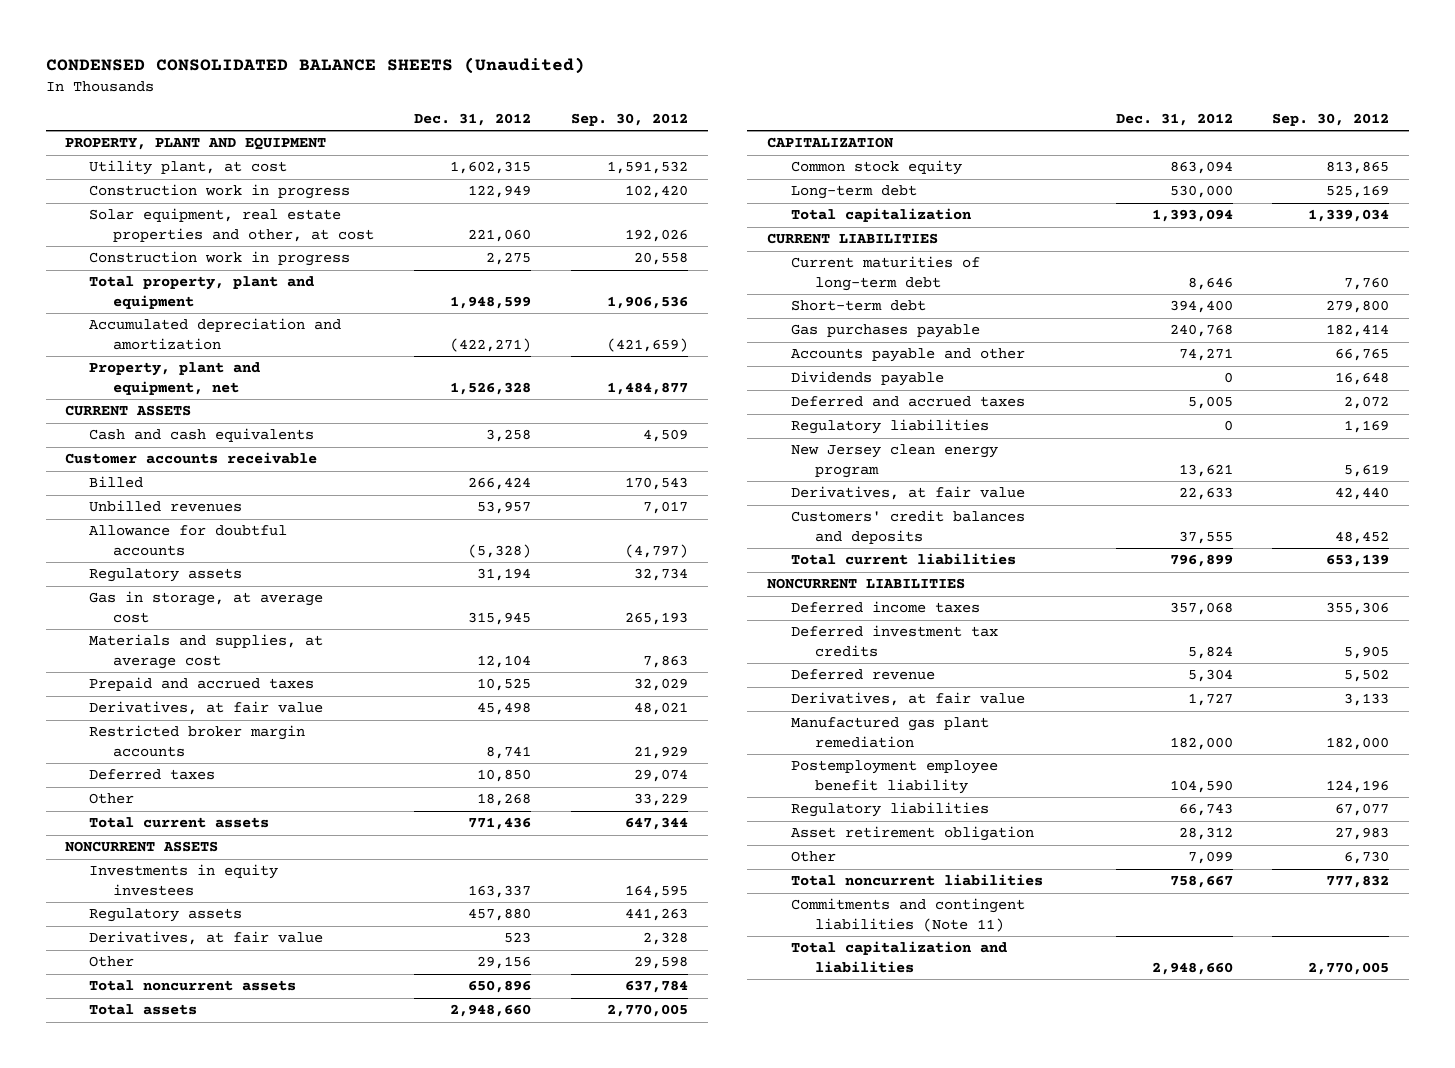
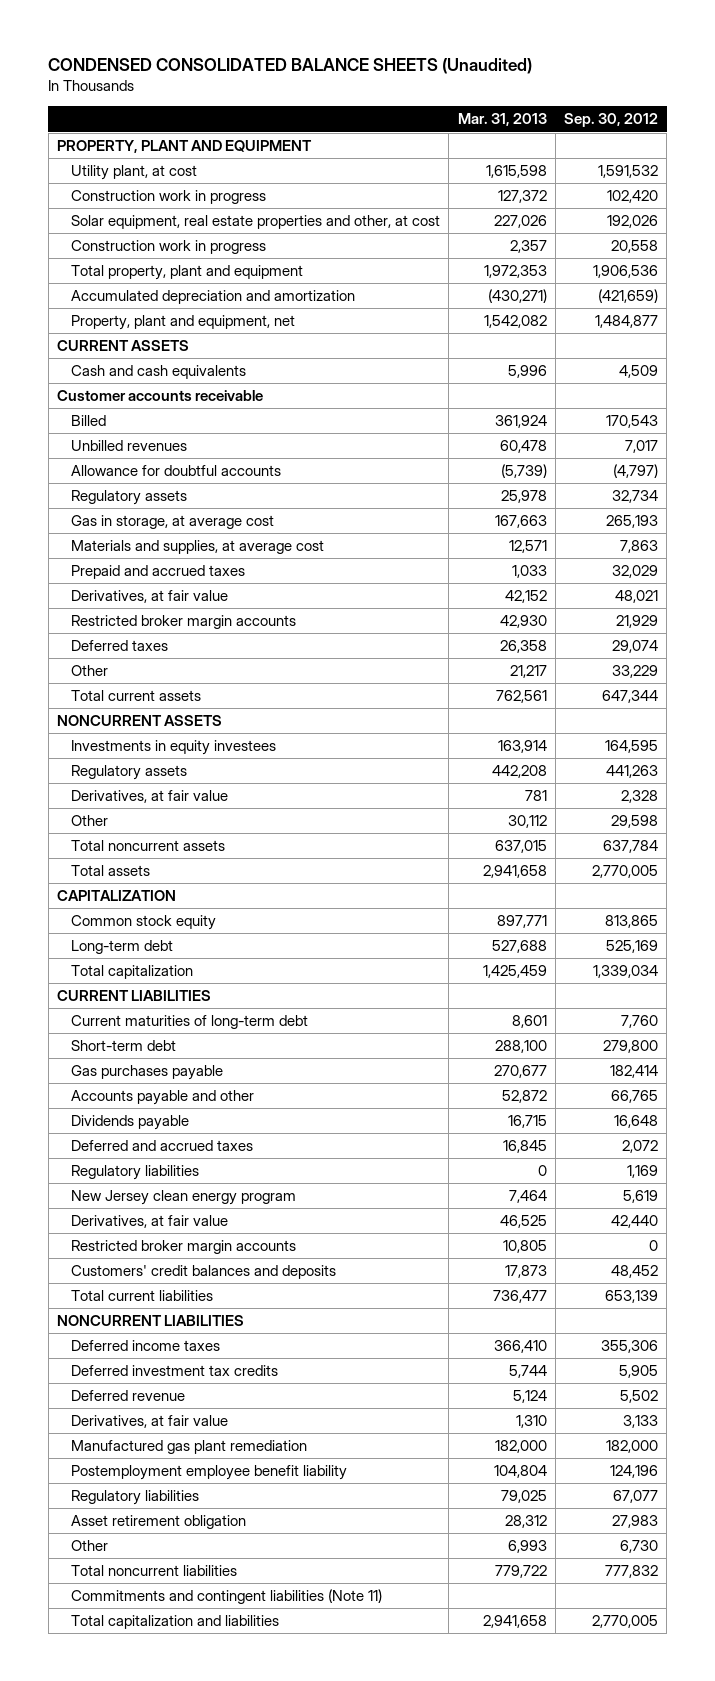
- | Dec. 31, 2012 | Sep. 30, 2012
+ | Mar. 31, 2013 | Sep. 30, 2012
+ Restricted broker margin accounts | 10,805 | 0

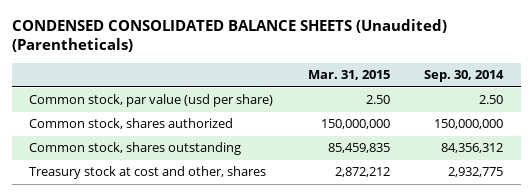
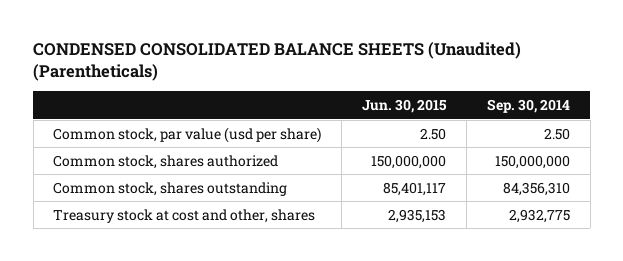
- | Mar. 31, 2015 | Sep. 30, 2014
+ | Jun. 30, 2015 | Sep. 30, 2014
- Common stock, shares outstanding | 85,459,835 | 84,356,312
+ Common stock, shares outstanding | 85,401,117 | 84,356,310

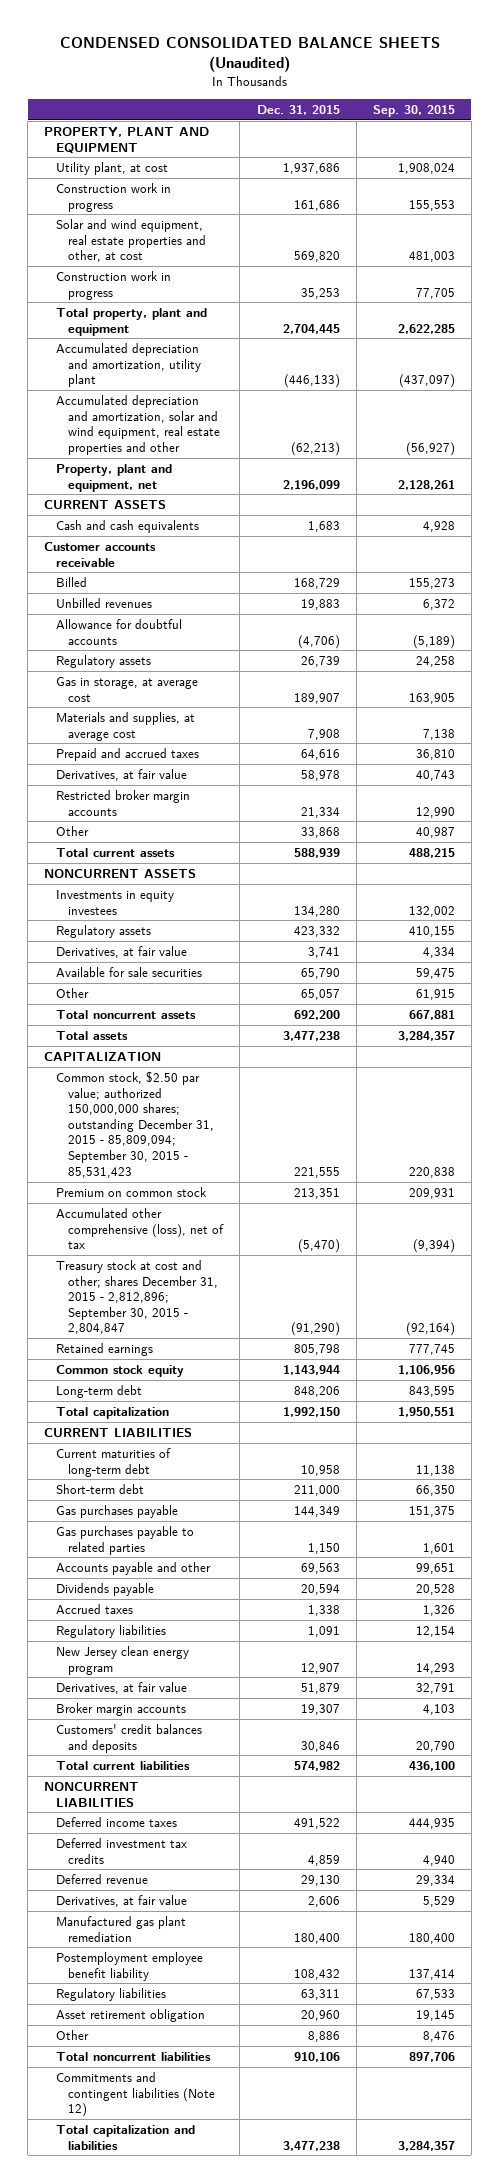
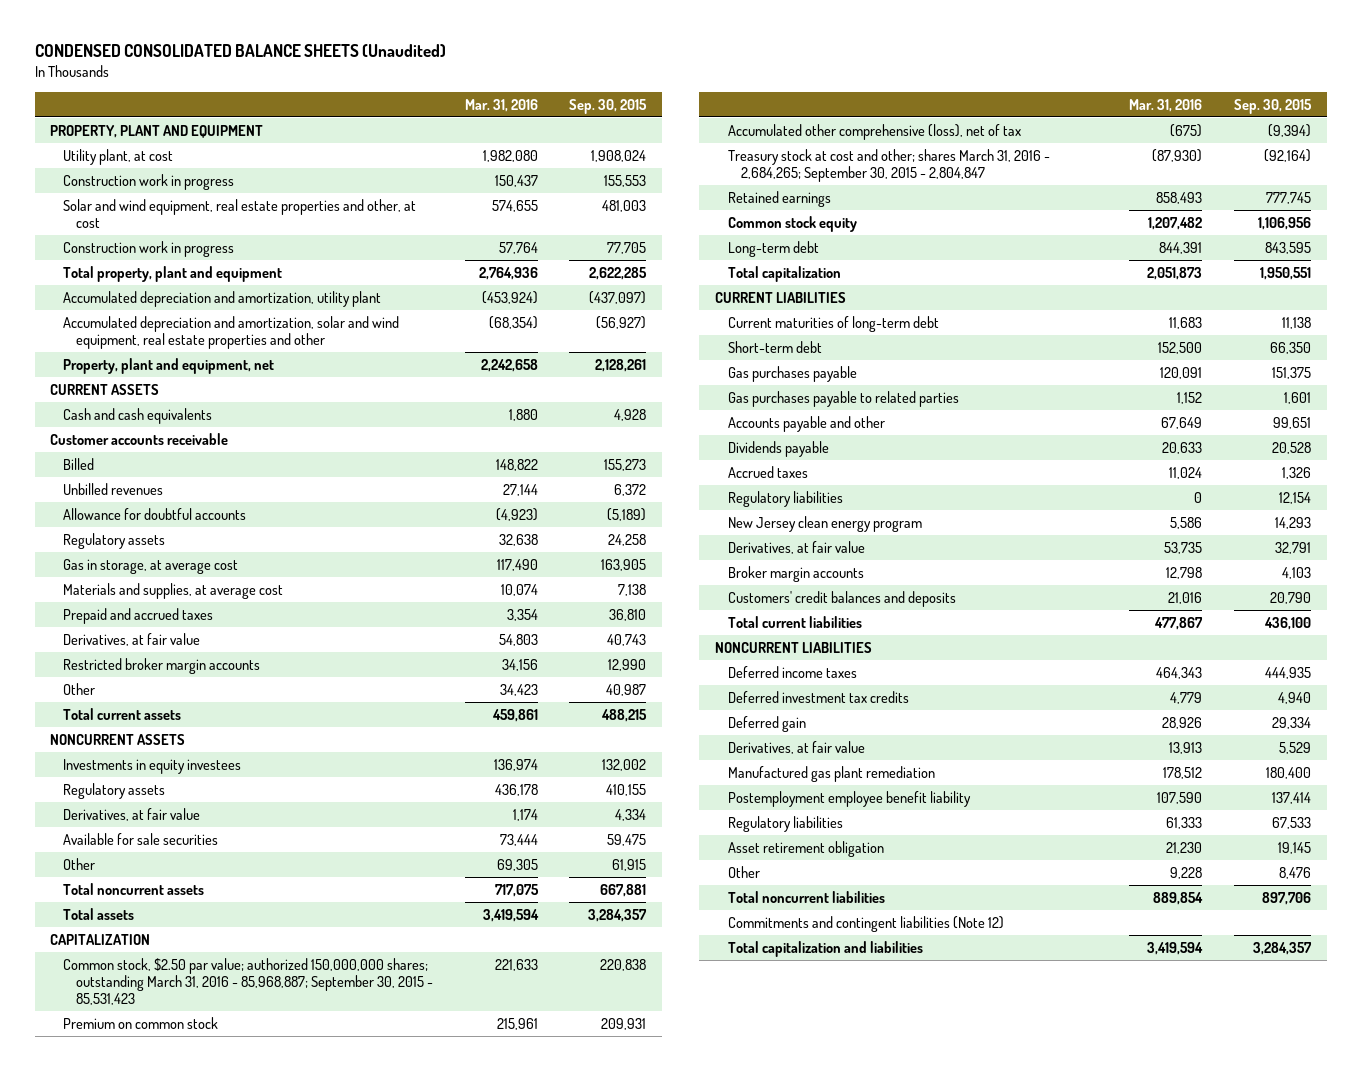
- | Dec. 31, 2015 | Sep. 30, 2015
+ | Mar. 31, 2016 | Sep. 30, 2015
- Common stock, $2.50 par value; authorized 150,000,000 shares; outstanding December 31, 2015 - 85,809,094; September 30, 2015 - 85,531,423 | 221,555 | 220,838
+ Common stock, $2.50 par value; authorized 150,000,000 shares; outstanding March 31, 2016 - 85,968,887; September 30, 2015 - 85,531,423 | 221,633 | 220,838
- Treasury stock at cost and other; shares December 31, 2015 - 2,812,896; September 30, 2015 - 2,804,847 | (91,290) | (92,164)
+ Treasury stock at cost and other; shares March 31, 2016 - 2,684,265; September 30, 2015 - 2,804,847 | (87,930) | (92,164)
- Deferred revenue | 29,130 | 29,334
+ Deferred gain | 28,926 | 29,334

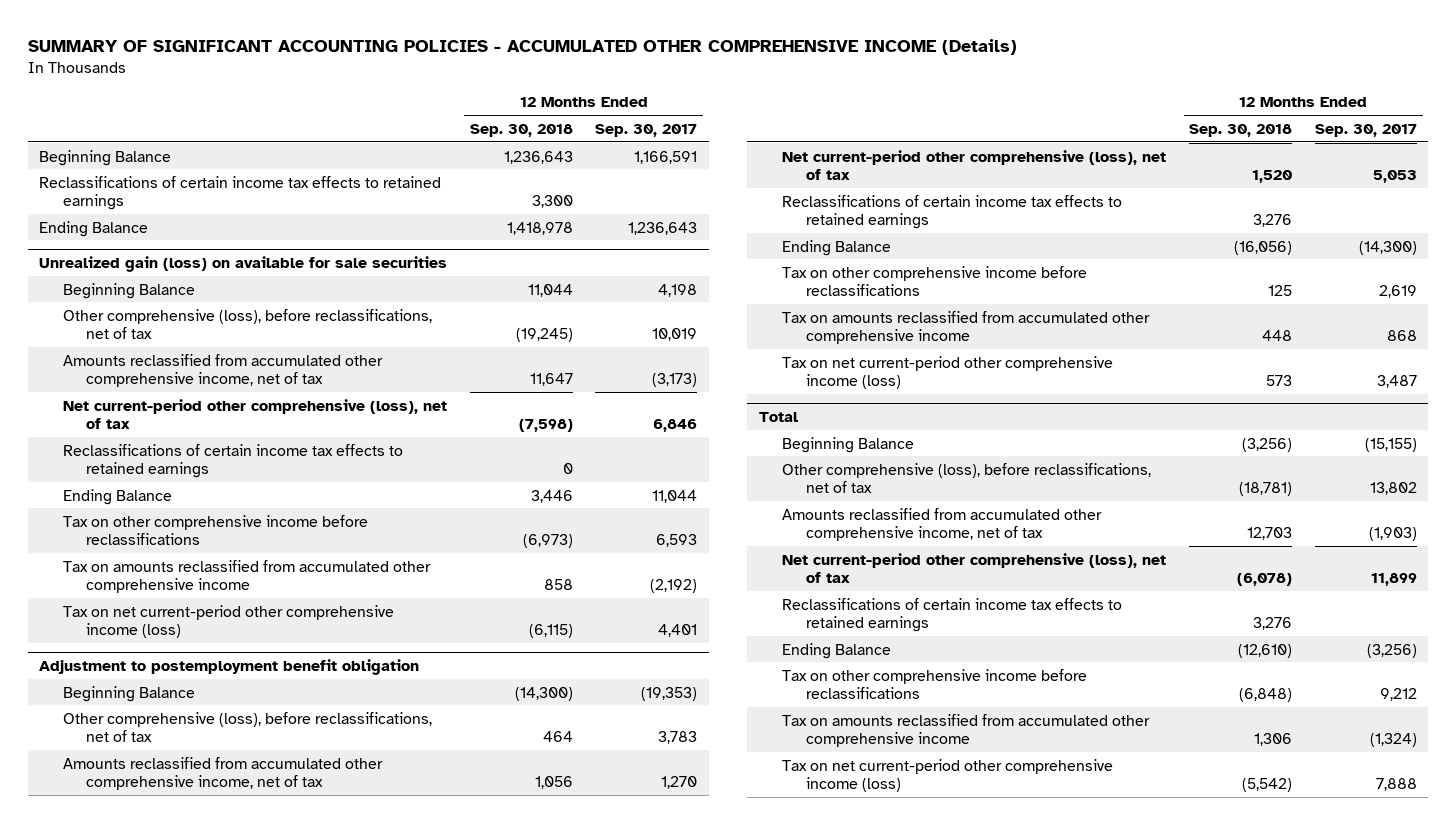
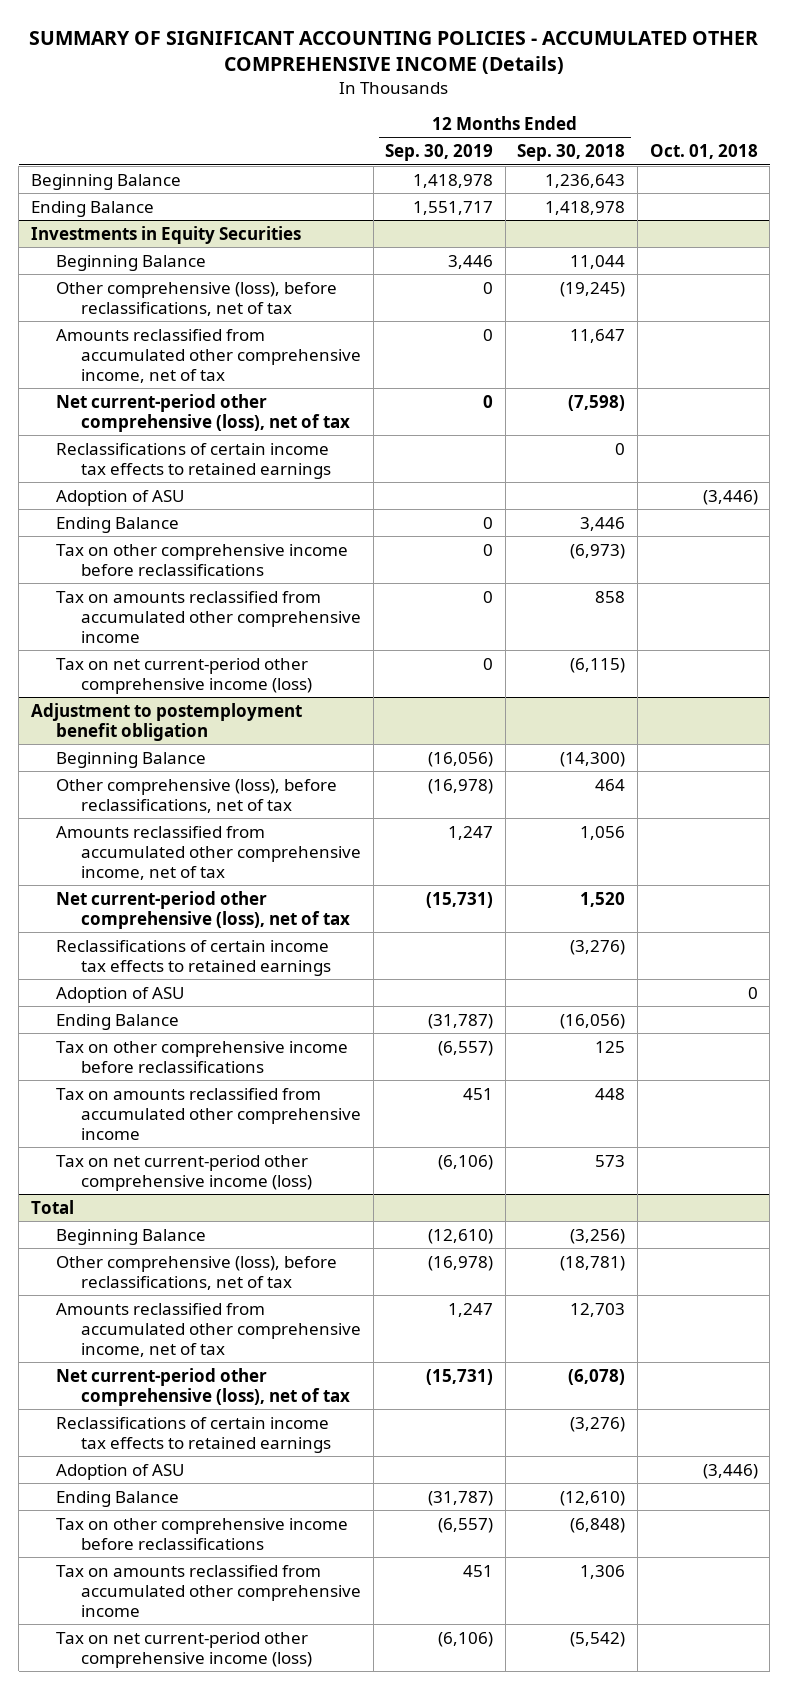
- | 12 Months Ended Sep. 30, 2018 | 12 Months Ended Sep. 30, 2017
+ | 12 Months Ended Sep. 30, 2019 | 12 Months Ended Sep. 30, 2018 | Oct. 01, 2018
- Reclassifications of certain income tax effects to retained earnings | 3,300 |
- Unrealized gain (loss) on available for sale securities
+ Investments in Equity Securities
+ Adoption of ASU | | | (3,446)
@ Adjustment to postemployment benefit obligation
- Reclassifications of certain income tax effects to retained earnings | 3,276 |
+ Reclassifications of certain income tax effects to retained earnings | | (3,276) |
+ Adoption of ASU | | | 0
@ Total
- Reclassifications of certain income tax effects to retained earnings | 3,276 |
+ Reclassifications of certain income tax effects to retained earnings | | (3,276) |
+ Adoption of ASU | | | (3,446)

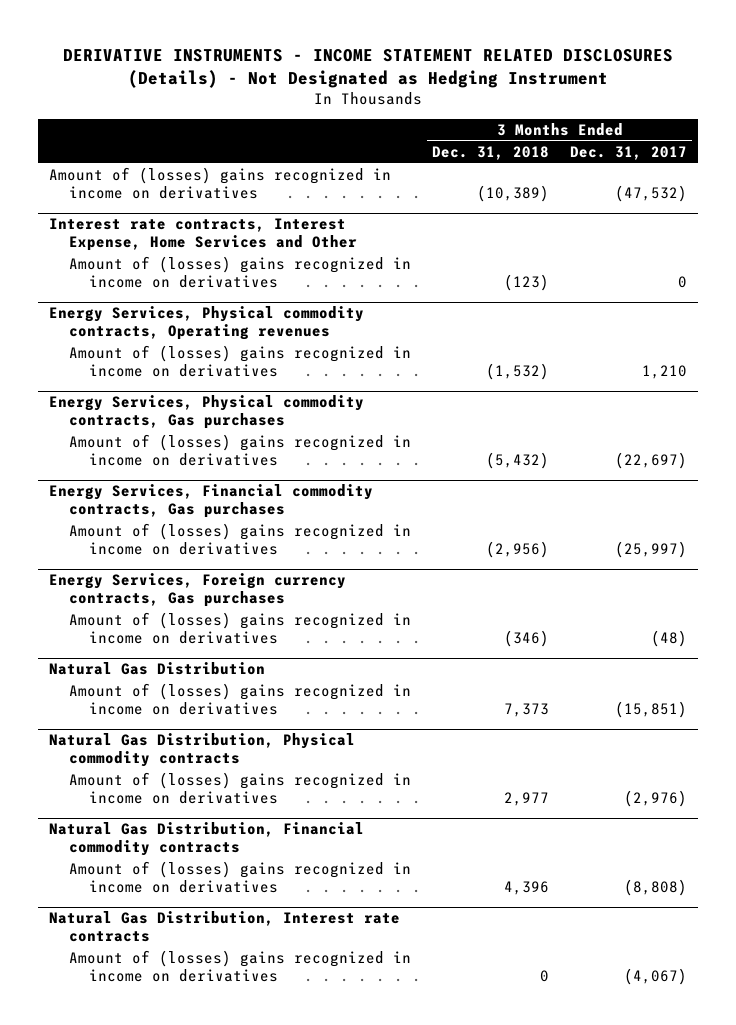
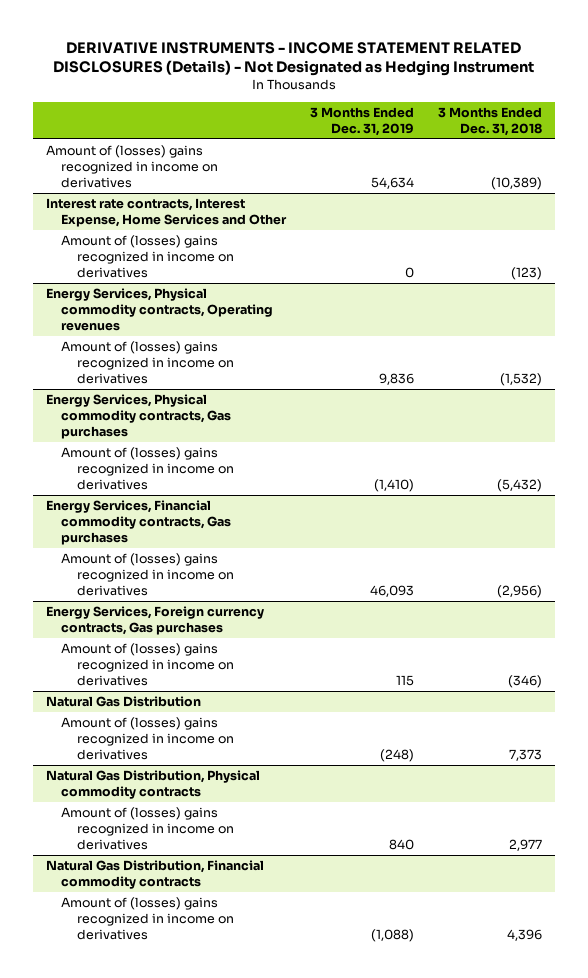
- | 3 Months Ended Dec. 31, 2018 | 3 Months Ended Dec. 31, 2017
+ | 3 Months Ended Dec. 31, 2019 | 3 Months Ended Dec. 31, 2018
- Natural Gas Distribution, Interest rate contracts
- Amount of (losses) gains recognized in income on derivatives | 0 | (4,067)

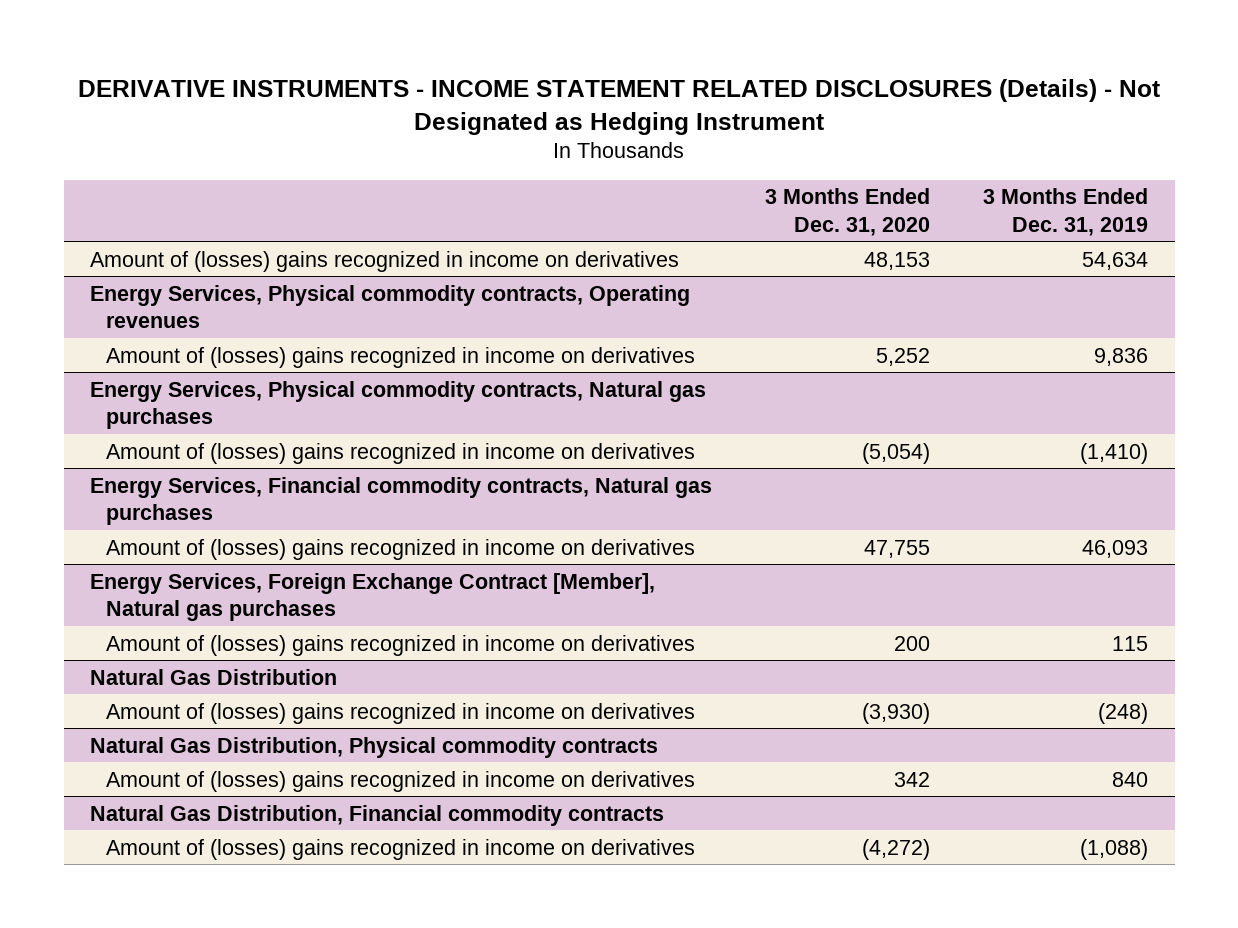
- | 3 Months Ended Dec. 31, 2019 | 3 Months Ended Dec. 31, 2018
+ | 3 Months Ended Dec. 31, 2020 | 3 Months Ended Dec. 31, 2019
- Interest rate contracts, Interest Expense, Home Services and Other
- Amount of (losses) gains recognized in income on derivatives | 0 | (123)
- Energy Services, Physical commodity contracts, Gas purchases
+ Energy Services, Physical commodity contracts, Natural gas purchases
- Energy Services, Financial commodity contracts, Gas purchases
+ Energy Services, Financial commodity contracts, Natural gas purchases
- Energy Services, Foreign currency contracts, Gas purchases
+ Energy Services, Foreign Exchange Contract [Member], Natural gas purchases

